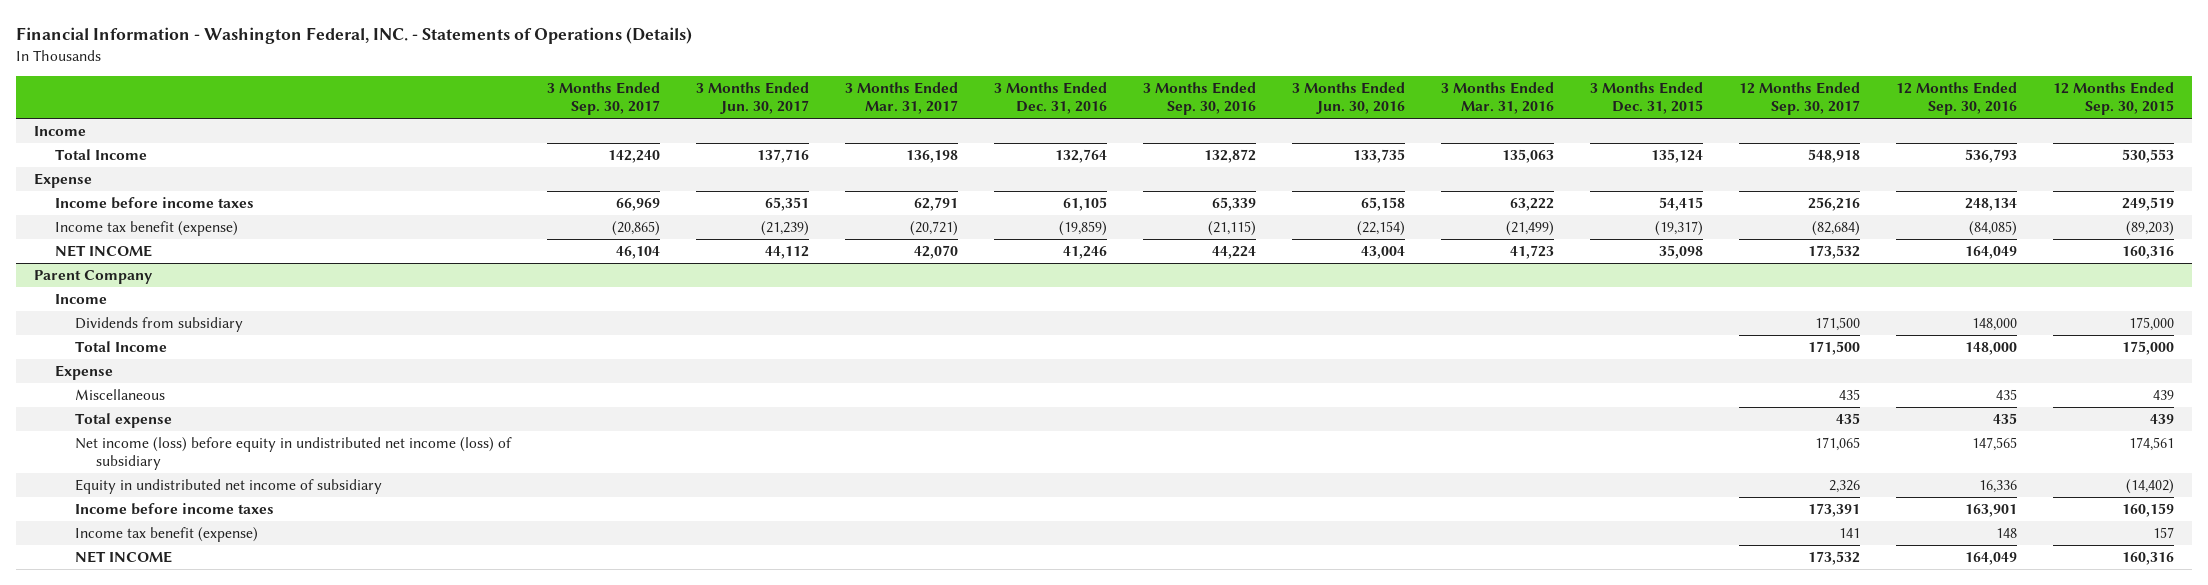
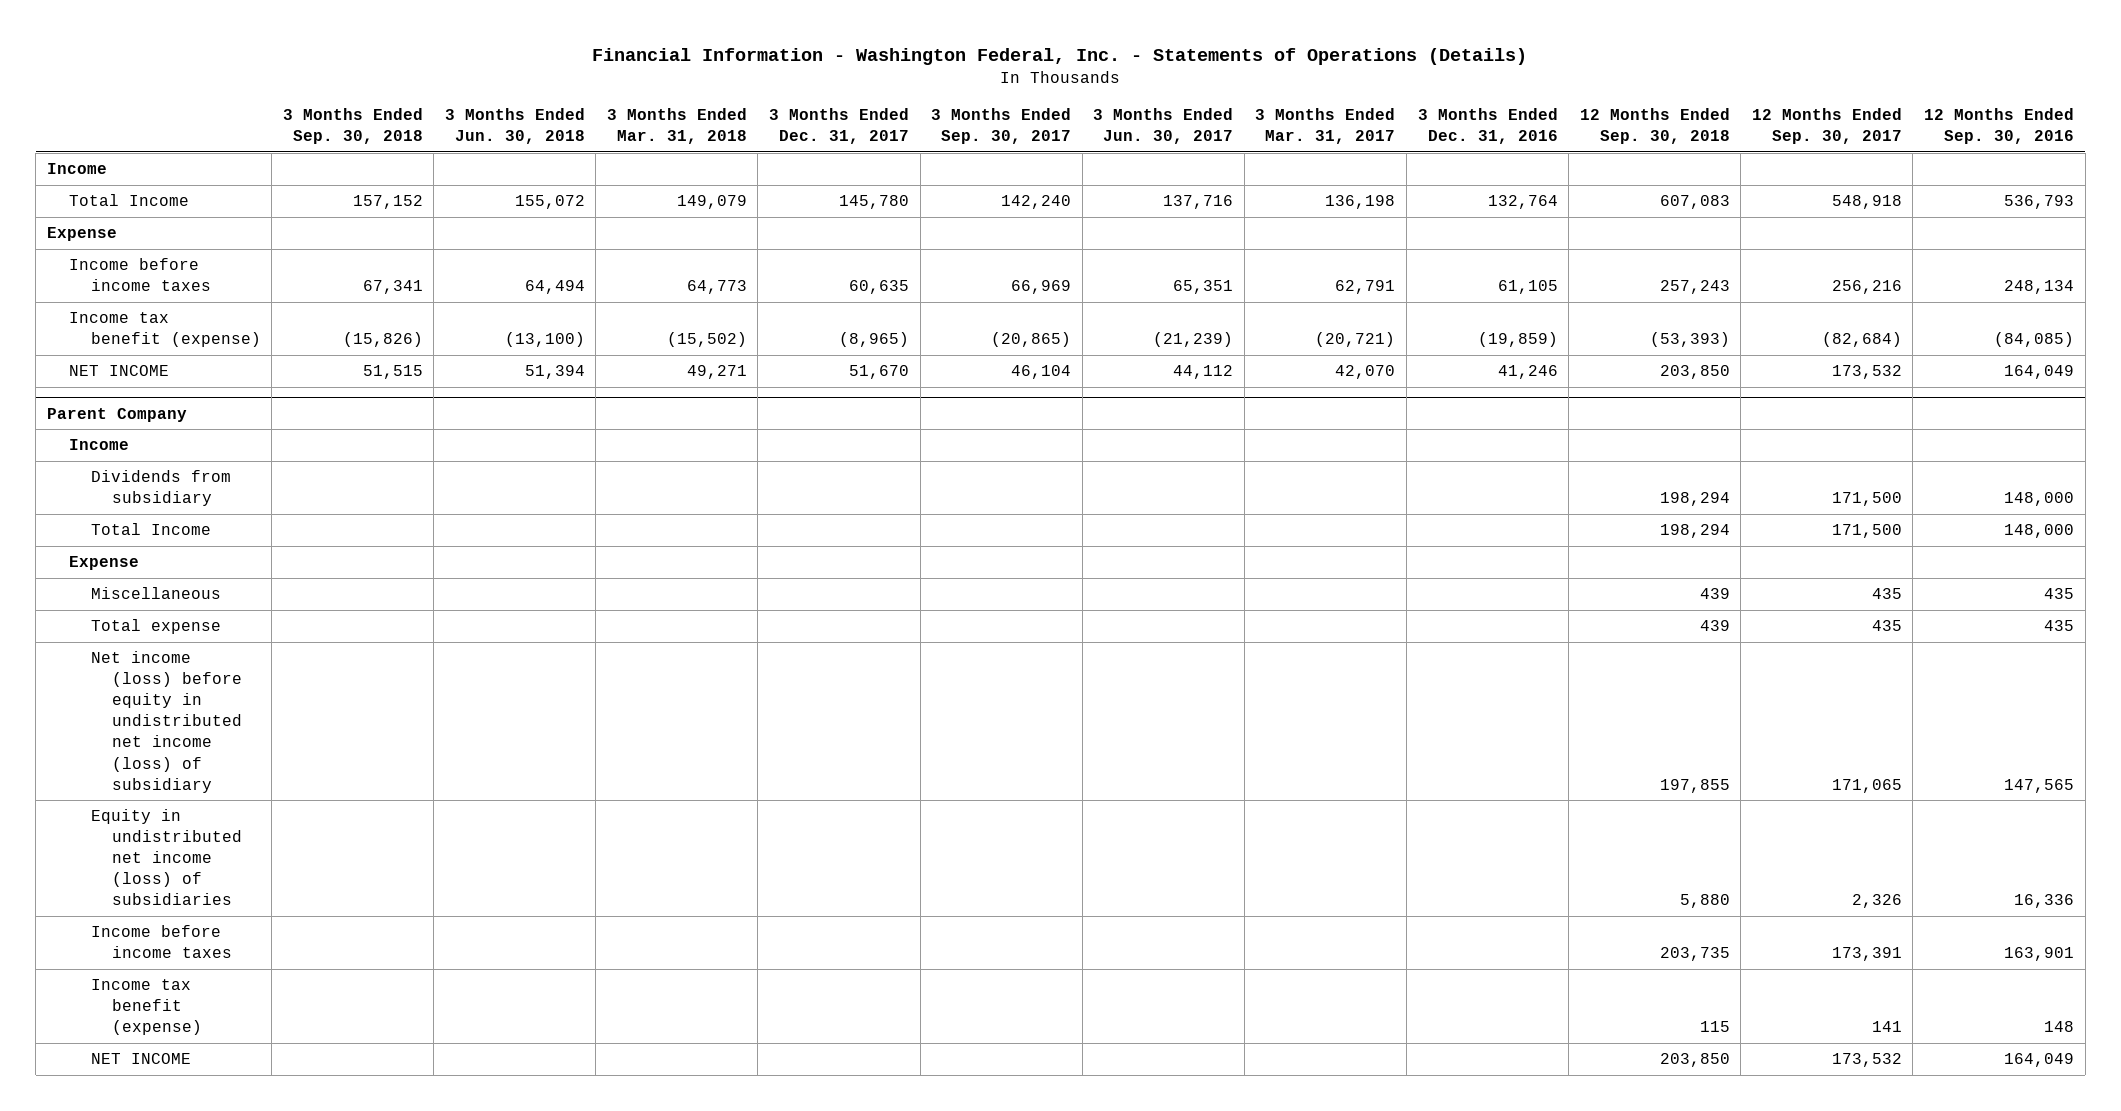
- Financial Information - Washington Federal, INC. - Statements of Operations (Details)
+ Financial Information - Washington Federal, Inc. - Statements of Operations (Details)
- | 3 Months Ended Sep. 30, 2017 | 3 Months Ended Jun. 30, 2017 | 3 Months Ended Mar. 31, 2017 | 3 Months Ended Dec. 31, 2016 | 3 Months Ended Sep. 30, 2016 | 3 Months Ended Jun. 30, 2016 | 3 Months Ended Mar. 31, 2016 | 3 Months Ended Dec. 31, 2015 | 12 Months Ended Sep. 30, 2017 | 12 Months Ended Sep. 30, 2016 | 12 Months Ended Sep. 30, 2015
+ | 3 Months Ended Sep. 30, 2018 | 3 Months Ended Jun. 30, 2018 | 3 Months Ended Mar. 31, 2018 | 3 Months Ended Dec. 31, 2017 | 3 Months Ended Sep. 30, 2017 | 3 Months Ended Jun. 30, 2017 | 3 Months Ended Mar. 31, 2017 | 3 Months Ended Dec. 31, 2016 | 12 Months Ended Sep. 30, 2018 | 12 Months Ended Sep. 30, 2017 | 12 Months Ended Sep. 30, 2016
@ Parent Company
- Equity in undistributed net income of subsidiary | | | | | | | | | 2,326 | 16,336 | (14,402)
+ Equity in undistributed net income (loss) of subsidiaries | | | | | | | | | 5,880 | 2,326 | 16,336

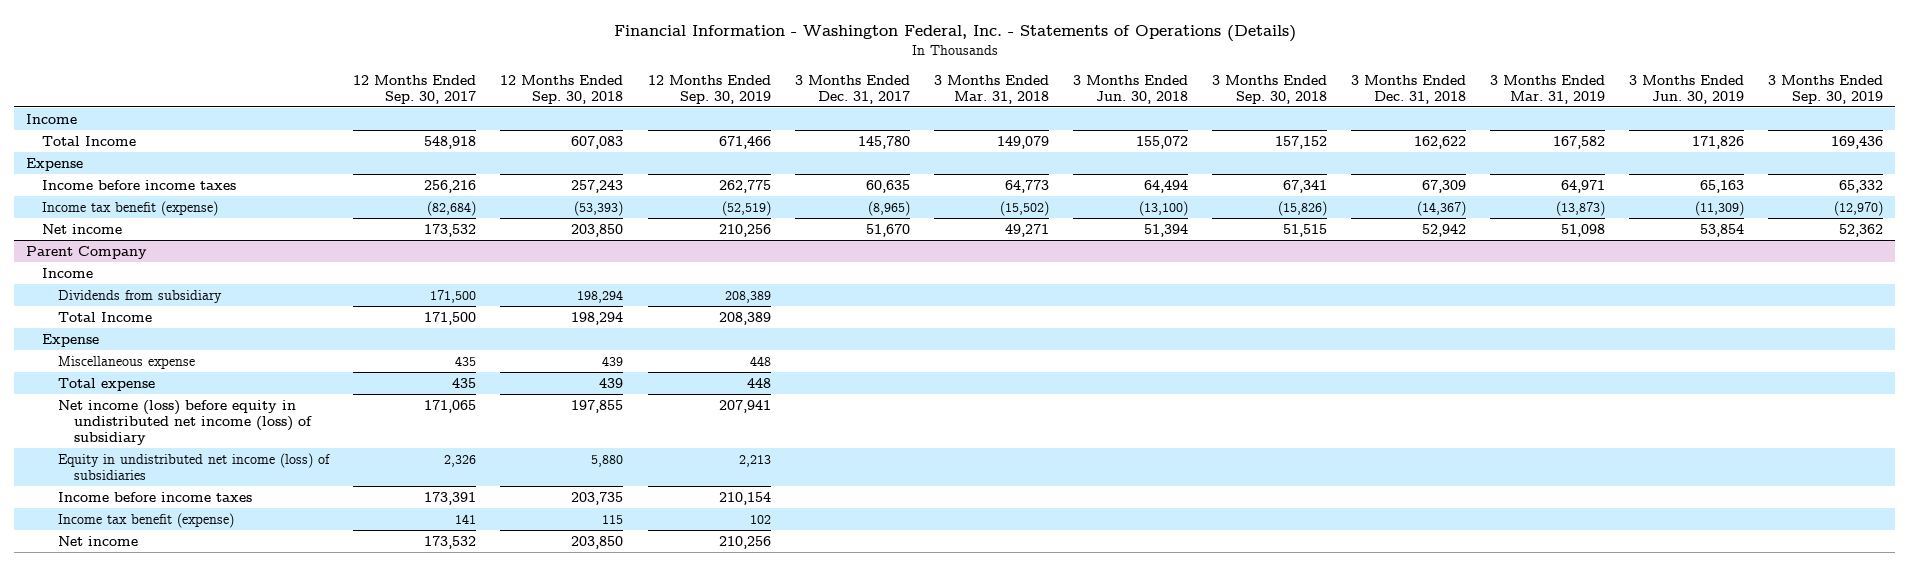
- | 3 Months Ended Sep. 30, 2018 | 3 Months Ended Jun. 30, 2018 | 3 Months Ended Mar. 31, 2018 | 3 Months Ended Dec. 31, 2017 | 3 Months Ended Sep. 30, 2017 | 3 Months Ended Jun. 30, 2017 | 3 Months Ended Mar. 31, 2017 | 3 Months Ended Dec. 31, 2016 | 12 Months Ended Sep. 30, 2018 | 12 Months Ended Sep. 30, 2017 | 12 Months Ended Sep. 30, 2016
+ | 12 Months Ended Sep. 30, 2017 | 12 Months Ended Sep. 30, 2018 | 12 Months Ended Sep. 30, 2019 | 3 Months Ended Dec. 31, 2017 | 3 Months Ended Mar. 31, 2018 | 3 Months Ended Jun. 30, 2018 | 3 Months Ended Sep. 30, 2018 | 3 Months Ended Dec. 31, 2018 | 3 Months Ended Mar. 31, 2019 | 3 Months Ended Jun. 30, 2019 | 3 Months Ended Sep. 30, 2019
- NET INCOME | 51,515 | 51,394 | 49,271 | 51,670 | 46,104 | 44,112 | 42,070 | 41,246 | 203,850 | 173,532 | 164,049
+ Net income | 173,532 | 203,850 | 210,256 | 51,670 | 49,271 | 51,394 | 51,515 | 52,942 | 51,098 | 53,854 | 52,362
@ Parent Company
- Miscellaneous | | | | | | | | | 439 | 435 | 435
+ Miscellaneous expense | 435 | 439 | 448 | | | | | | | |
- NET INCOME | | | | | | | | | 203,850 | 173,532 | 164,049
+ Net income | 173,532 | 203,850 | 210,256 | | | | | | | |

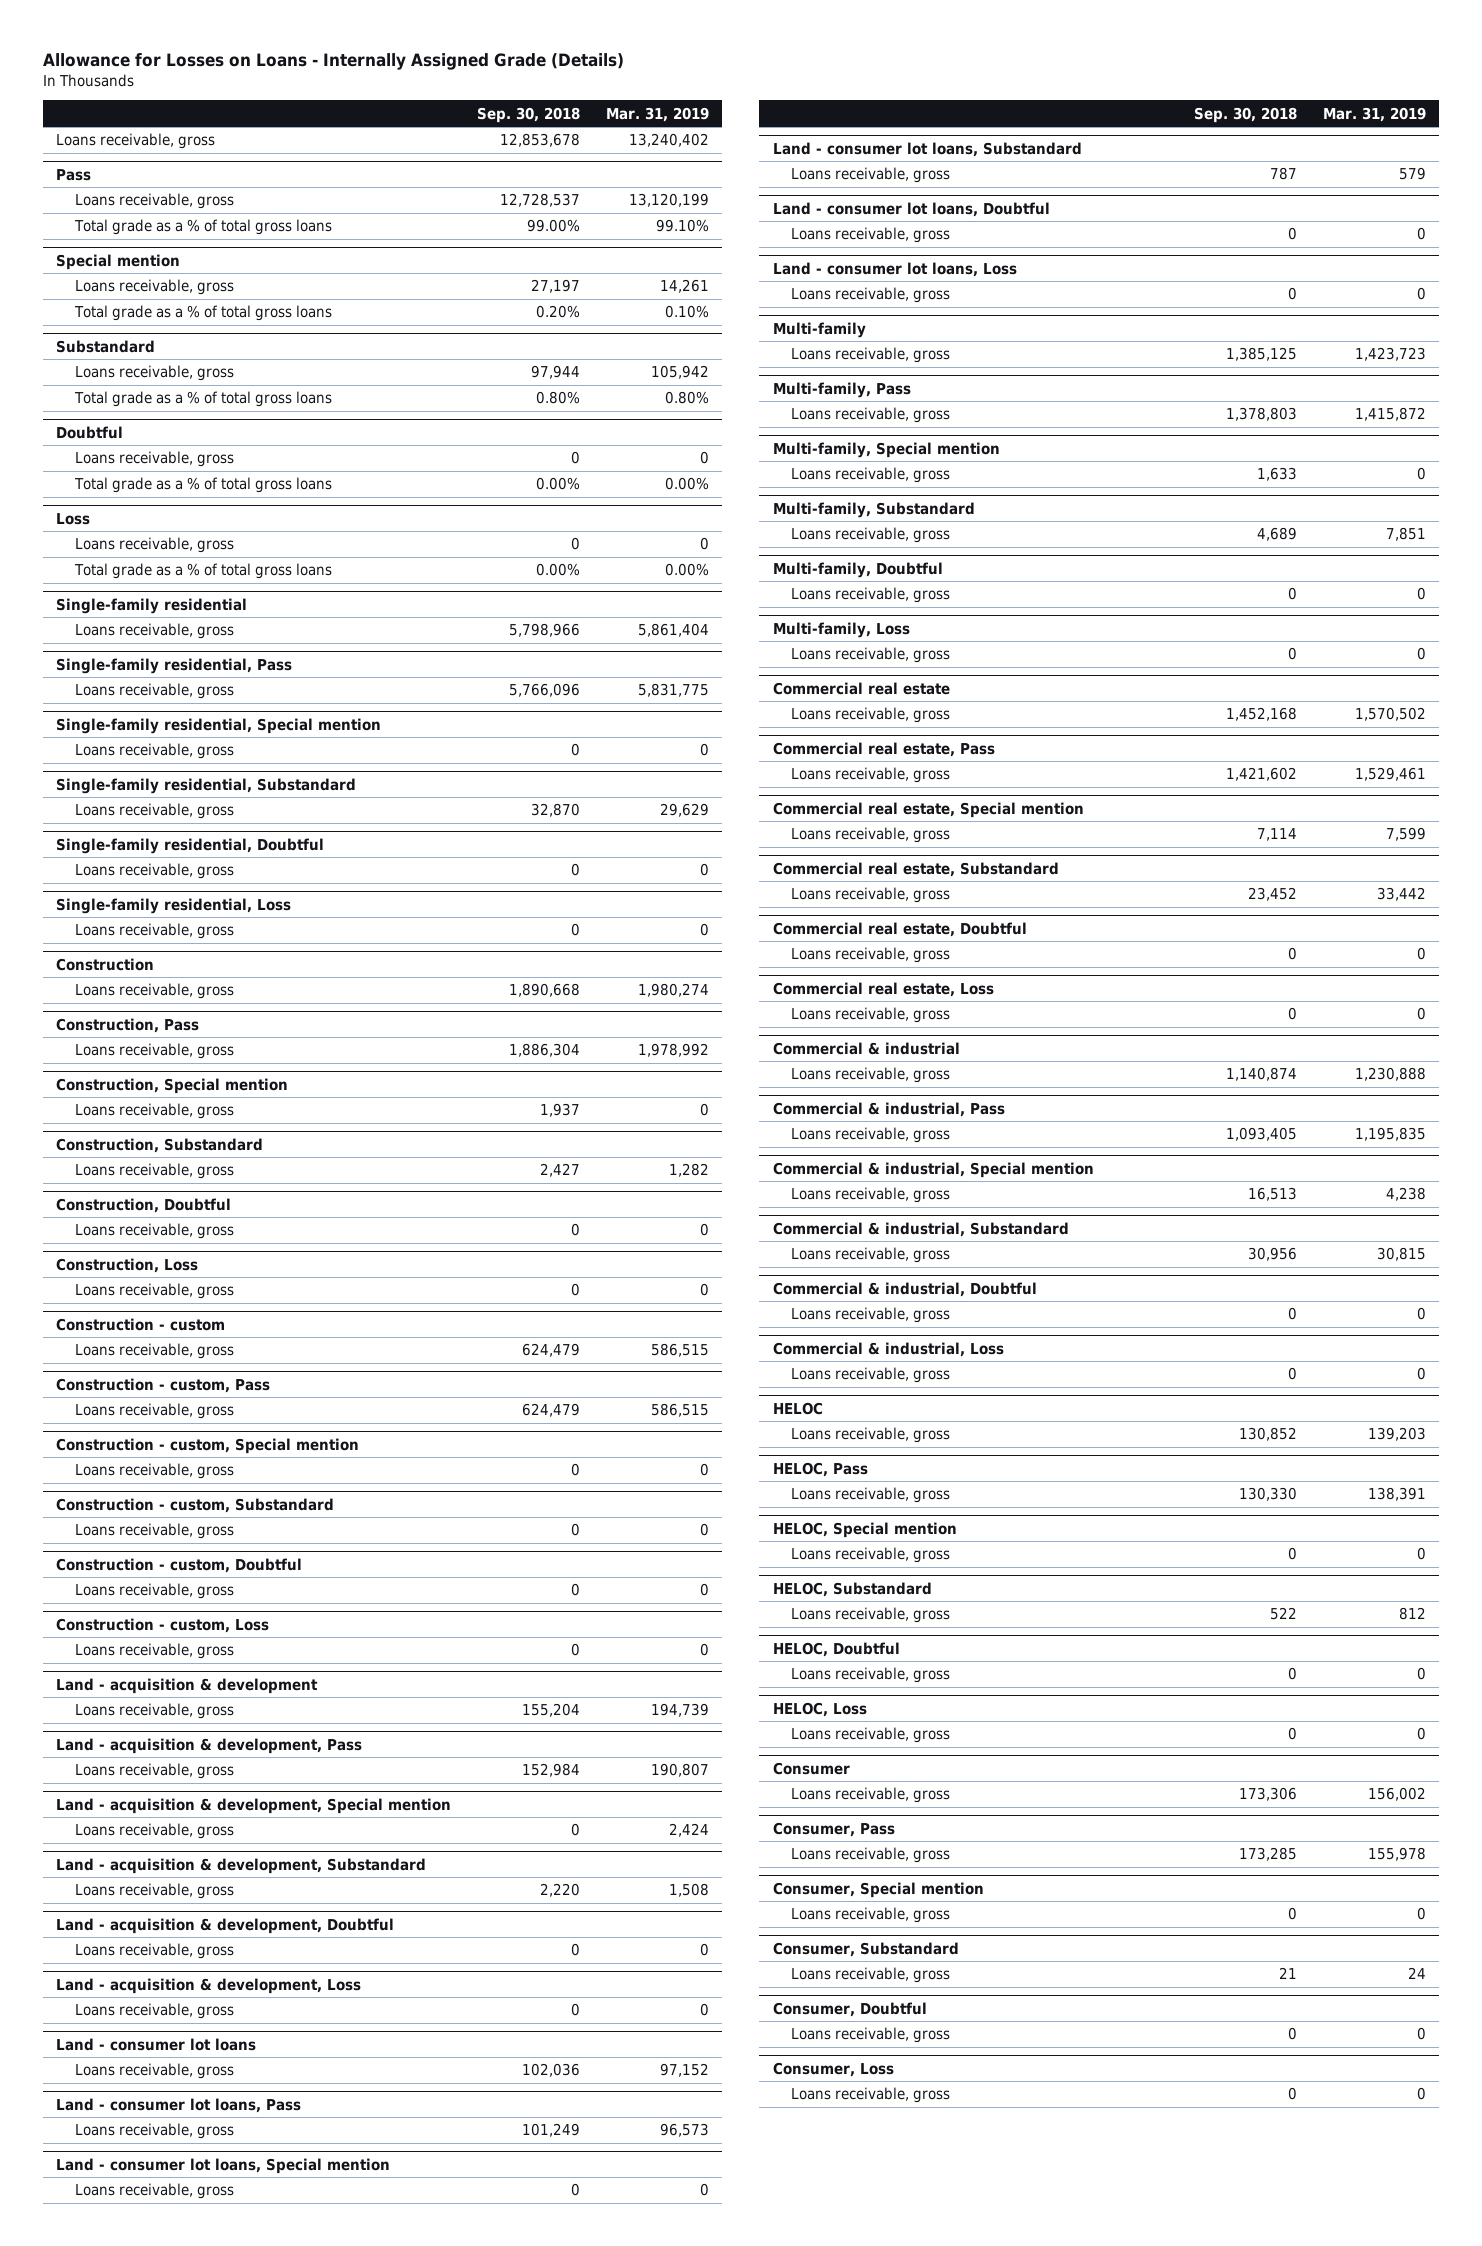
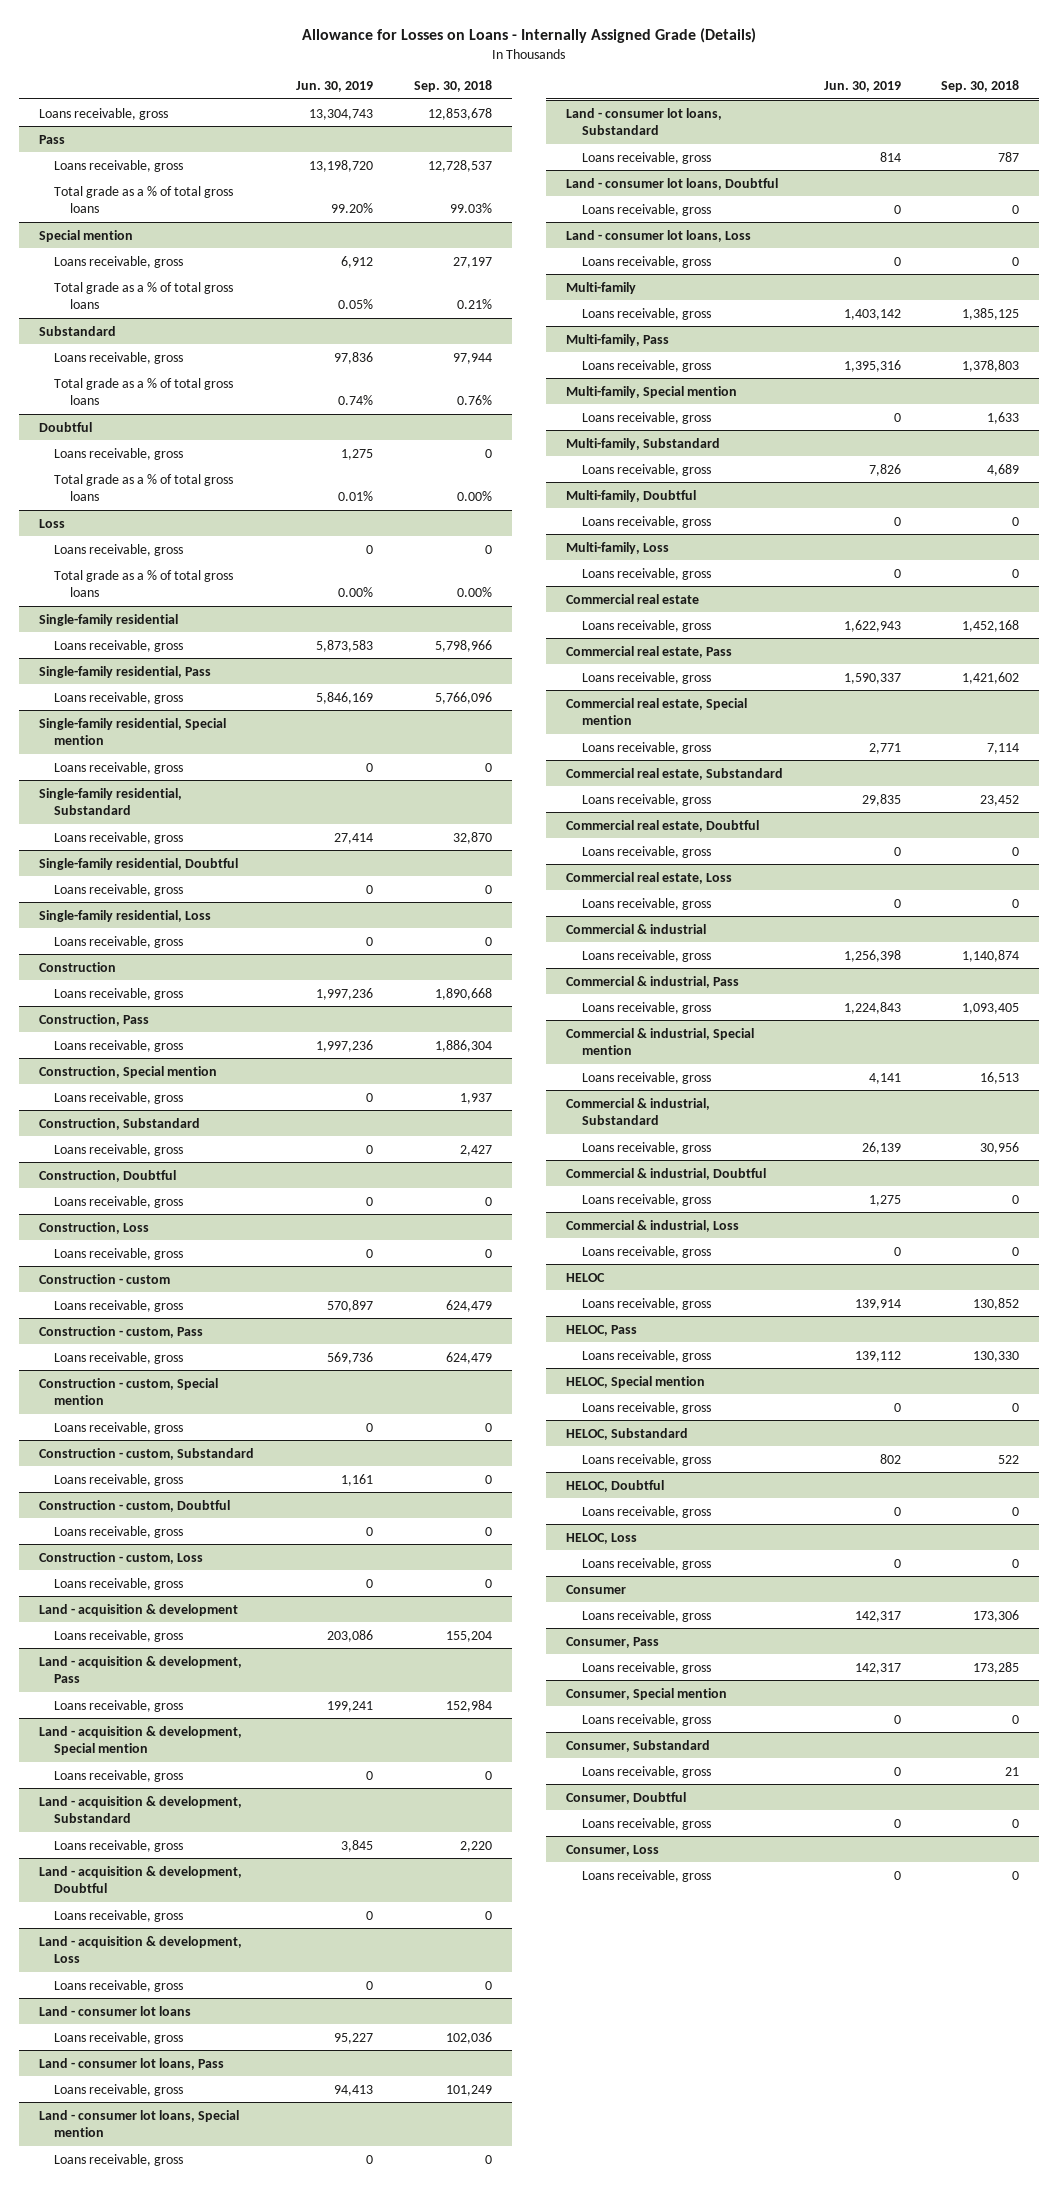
- | Sep. 30, 2018 | Mar. 31, 2019
+ | Jun. 30, 2019 | Sep. 30, 2018
@ Pass
- Total grade as a % of total gross loans | 99.00% | 99.10%
+ Total grade as a % of total gross loans | 99.20% | 99.03%
@ Special mention
- Total grade as a % of total gross loans | 0.20% | 0.10%
+ Total grade as a % of total gross loans | 0.05% | 0.21%
@ Substandard
- Total grade as a % of total gross loans | 0.80% | 0.80%
+ Total grade as a % of total gross loans | 0.74% | 0.76%

